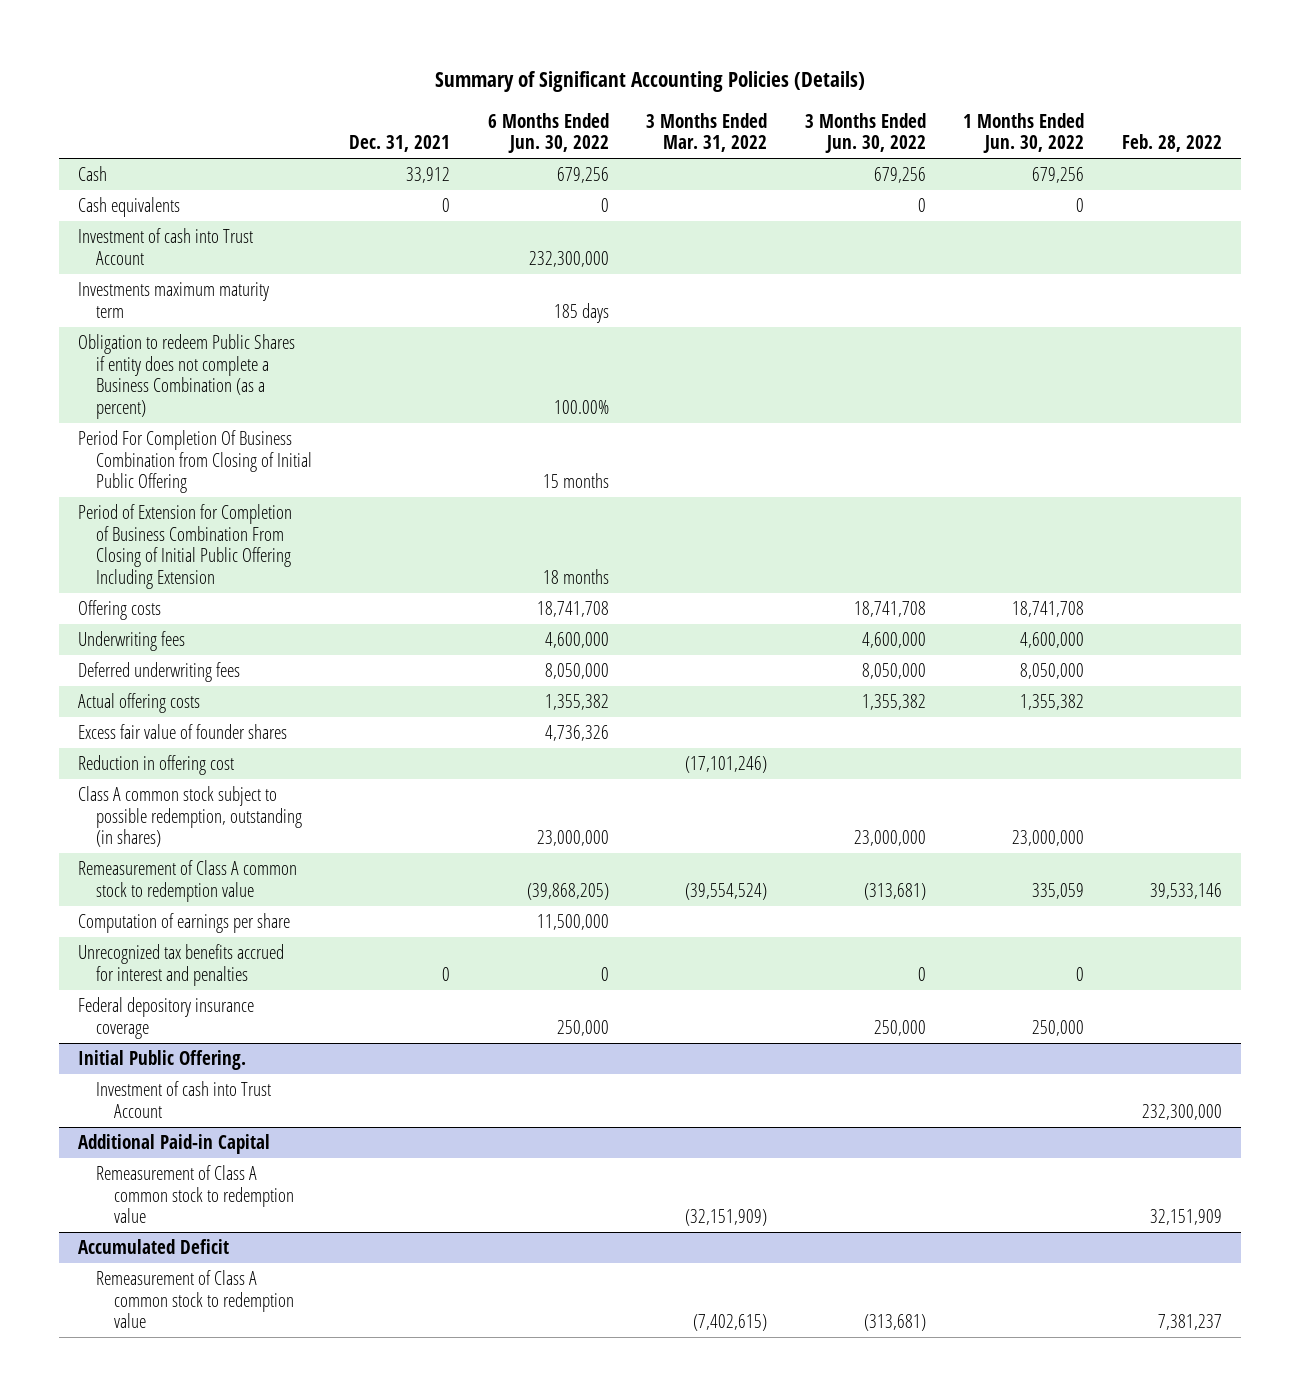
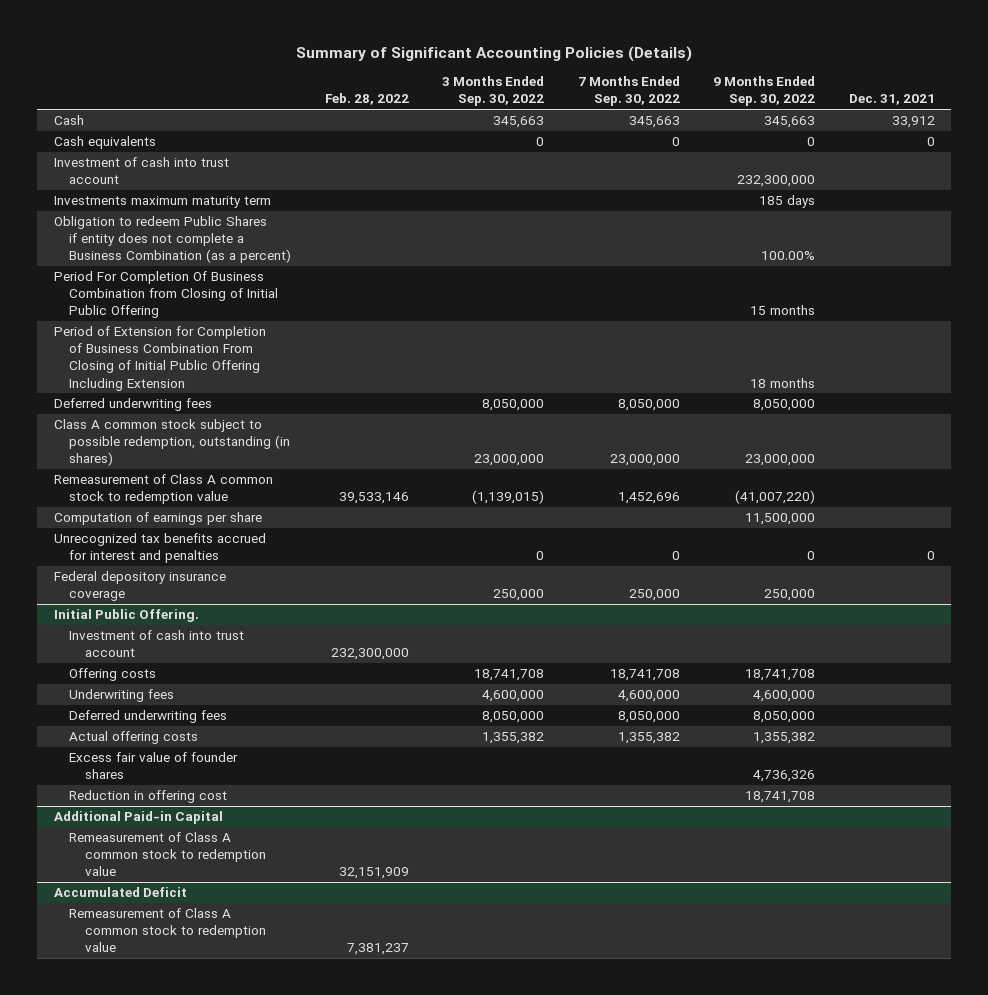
- | Dec. 31, 2021 | 6 Months Ended Jun. 30, 2022 | 3 Months Ended Mar. 31, 2022 | 3 Months Ended Jun. 30, 2022 | 1 Months Ended Jun. 30, 2022 | Feb. 28, 2022
+ | Feb. 28, 2022 | 3 Months Ended Sep. 30, 2022 | 7 Months Ended Sep. 30, 2022 | 9 Months Ended Sep. 30, 2022 | Dec. 31, 2021
- Investment of cash into Trust Account | | 232,300,000 | | | |
+ Investment of cash into trust account | | | | 232,300,000 |
- Offering costs | | 18,741,708 | | 18,741,708 | 18,741,708 |
- Underwriting fees | | 4,600,000 | | 4,600,000 | 4,600,000 |
- Actual offering costs | | 1,355,382 | | 1,355,382 | 1,355,382 |
- Excess fair value of founder shares | | 4,736,326 | | | |
- Reduction in offering cost | | | (17,101,246) | | |
@ Initial Public Offering.
- Investment of cash into Trust Account | | | | | | 232,300,000
+ Investment of cash into trust account | 232,300,000 | | | |
+ Offering costs | | 18,741,708 | 18,741,708 | 18,741,708 |
+ Underwriting fees | | 4,600,000 | 4,600,000 | 4,600,000 |
+ Deferred underwriting fees | | 8,050,000 | 8,050,000 | 8,050,000 |
+ Actual offering costs | | 1,355,382 | 1,355,382 | 1,355,382 |
+ Excess fair value of founder shares | | | | 4,736,326 |
+ Reduction in offering cost | | | | 18,741,708 |

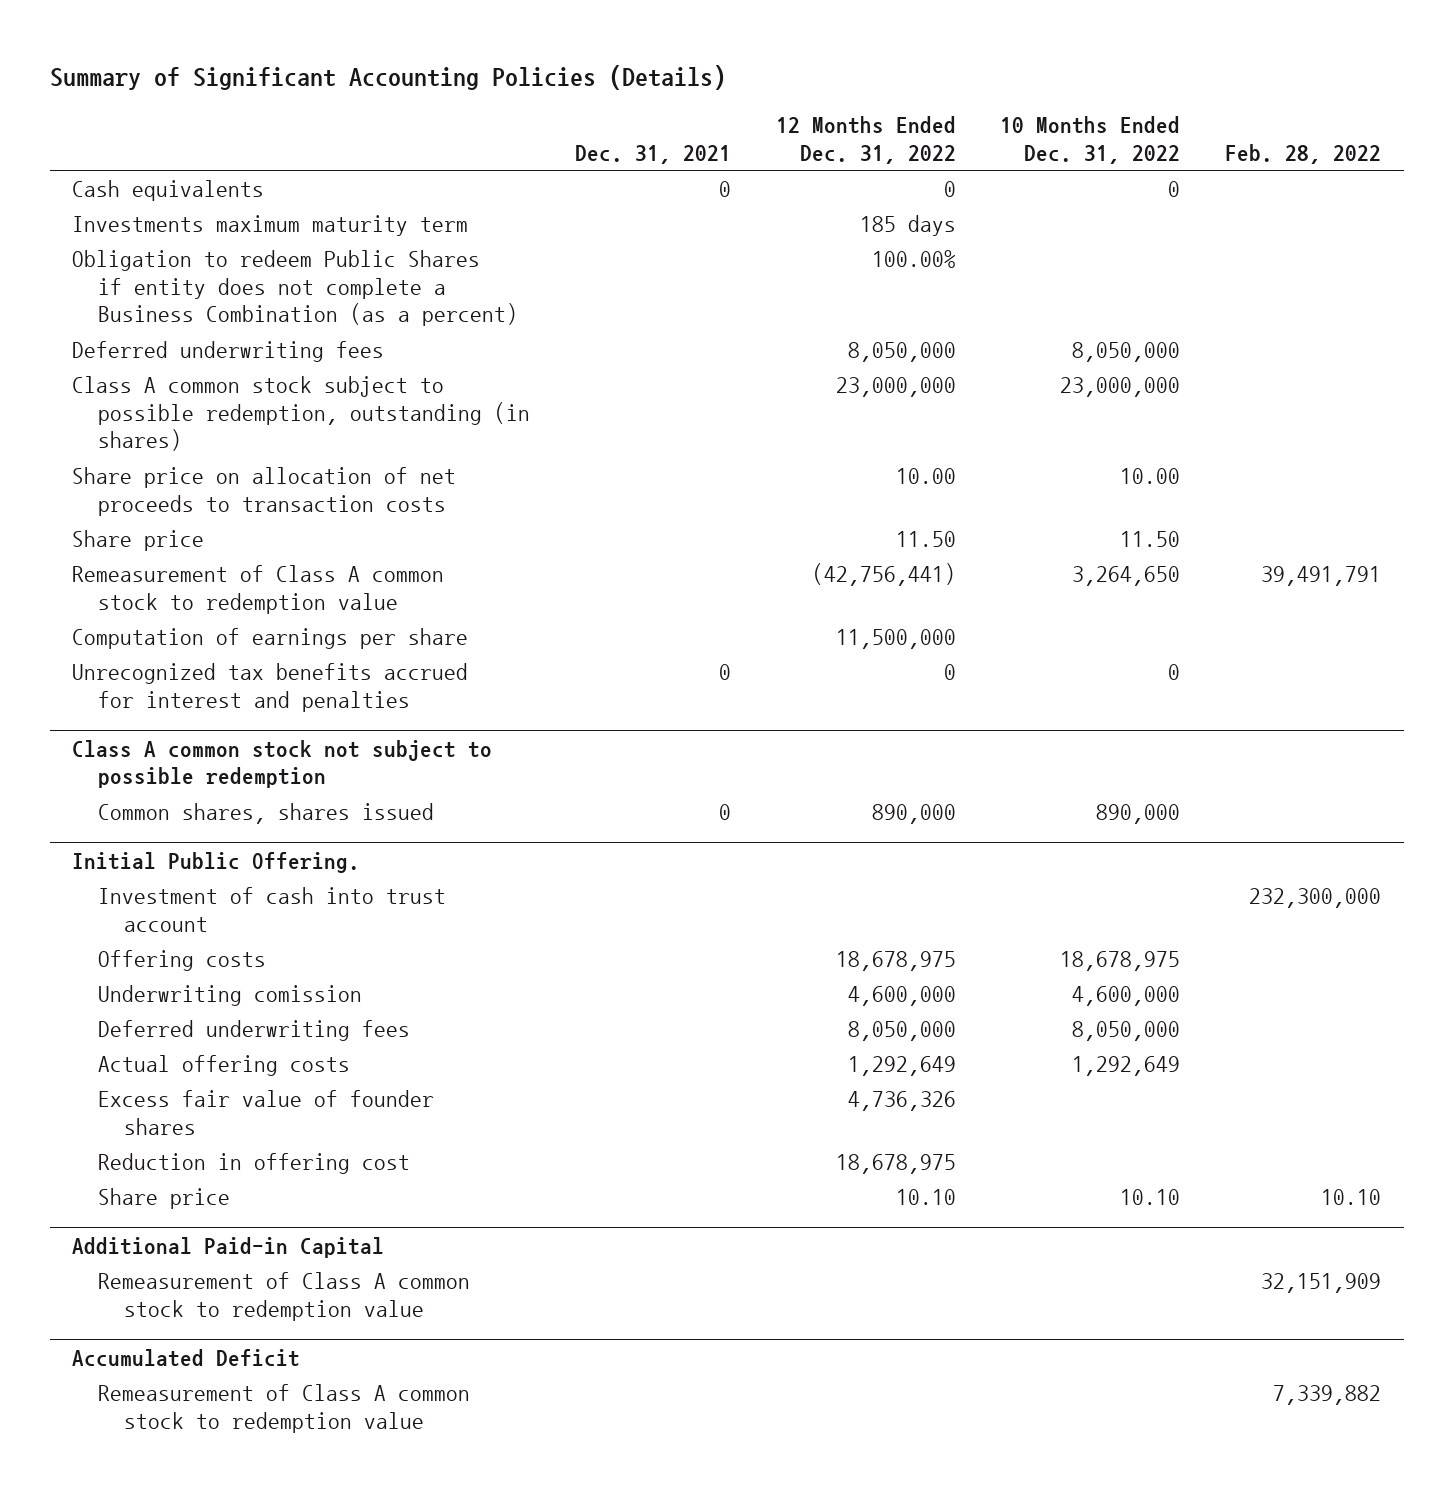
- | Feb. 28, 2022 | 3 Months Ended Sep. 30, 2022 | 7 Months Ended Sep. 30, 2022 | 9 Months Ended Sep. 30, 2022 | Dec. 31, 2021
+ | Dec. 31, 2021 | 12 Months Ended Dec. 31, 2022 | 10 Months Ended Dec. 31, 2022 | Feb. 28, 2022
- Cash | | 345,663 | 345,663 | 345,663 | 33,912
- Investment of cash into trust account | | | | 232,300,000 |
- Period For Completion Of Business Combination from Closing of Initial Public Offering | | | | 15 months |
- Period of Extension for Completion of Business Combination From Closing of Initial Public Offering Including Extension | | | | 18 months |
- Remeasurement of Class A common stock to redemption value | 39,533,146 | (1,139,015) | 1,452,696 | (41,007,220) |
+ Share price on allocation of net proceeds to transaction costs | | 10.00 | 10.00 |
+ Share price | | 11.50 | 11.50 |
+ Remeasurement of Class A common stock to redemption value | | (42,756,441) | 3,264,650 | 39,491,791
- Federal depository insurance coverage | | 250,000 | 250,000 | 250,000 |
+ Class A common stock not subject to possible redemption
+ Common shares, shares issued | 0 | 890,000 | 890,000 |
@ Initial Public Offering.
- Underwriting fees | | 4,600,000 | 4,600,000 | 4,600,000 |
+ Underwriting comission | | 4,600,000 | 4,600,000 |
+ Share price | | 10.10 | 10.10 | 10.10
@ Accumulated Deficit
- Remeasurement of Class A common stock to redemption value | 7,381,237 | | | |
+ Remeasurement of Class A common stock to redemption value | | | | 7,339,882

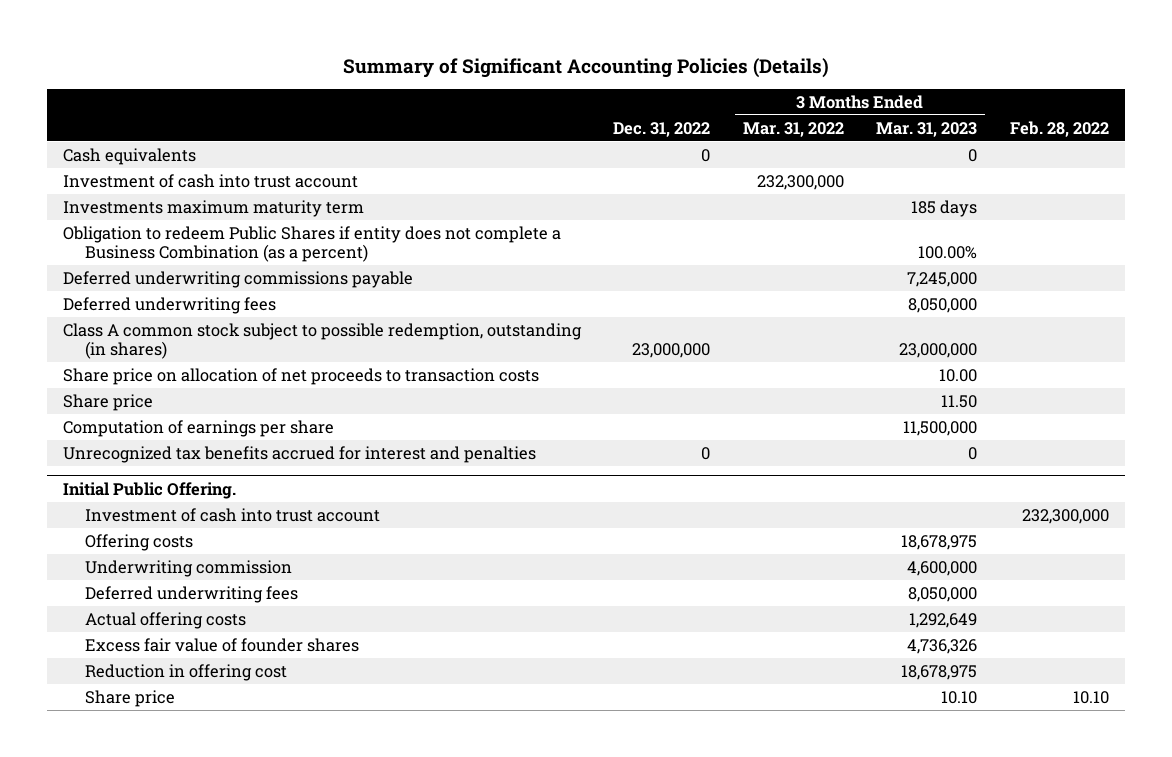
- | Dec. 31, 2021 | 12 Months Ended Dec. 31, 2022 | 10 Months Ended Dec. 31, 2022 | Feb. 28, 2022
+ | Dec. 31, 2022 | 3 Months Ended Mar. 31, 2022 | 3 Months Ended Mar. 31, 2023 | Feb. 28, 2022
+ Investment of cash into trust account | | 232,300,000 | |
+ Deferred underwriting commissions payable | | | 7,245,000 |
- Remeasurement of Class A common stock to redemption value | | (42,756,441) | 3,264,650 | 39,491,791
- Class A common stock not subject to possible redemption
- Common shares, shares issued | 0 | 890,000 | 890,000 |
@ Initial Public Offering.
- Underwriting comission | | 4,600,000 | 4,600,000 |
+ Underwriting commission | | | 4,600,000 |
- Additional Paid-in Capital
- Remeasurement of Class A common stock to redemption value | | | | 32,151,909
- Accumulated Deficit
- Remeasurement of Class A common stock to redemption value | | | | 7,339,882

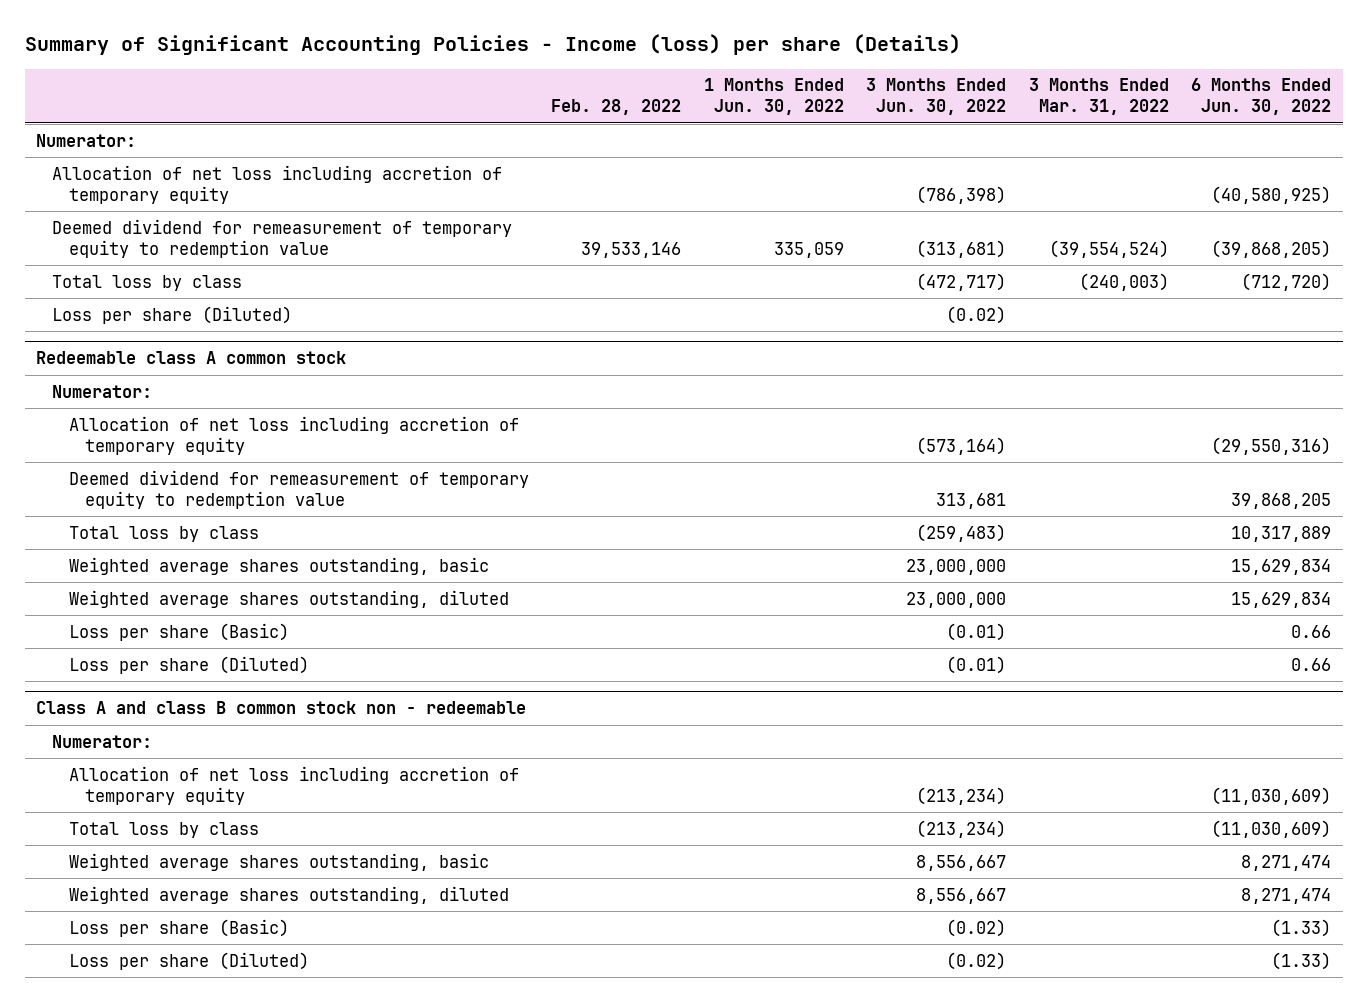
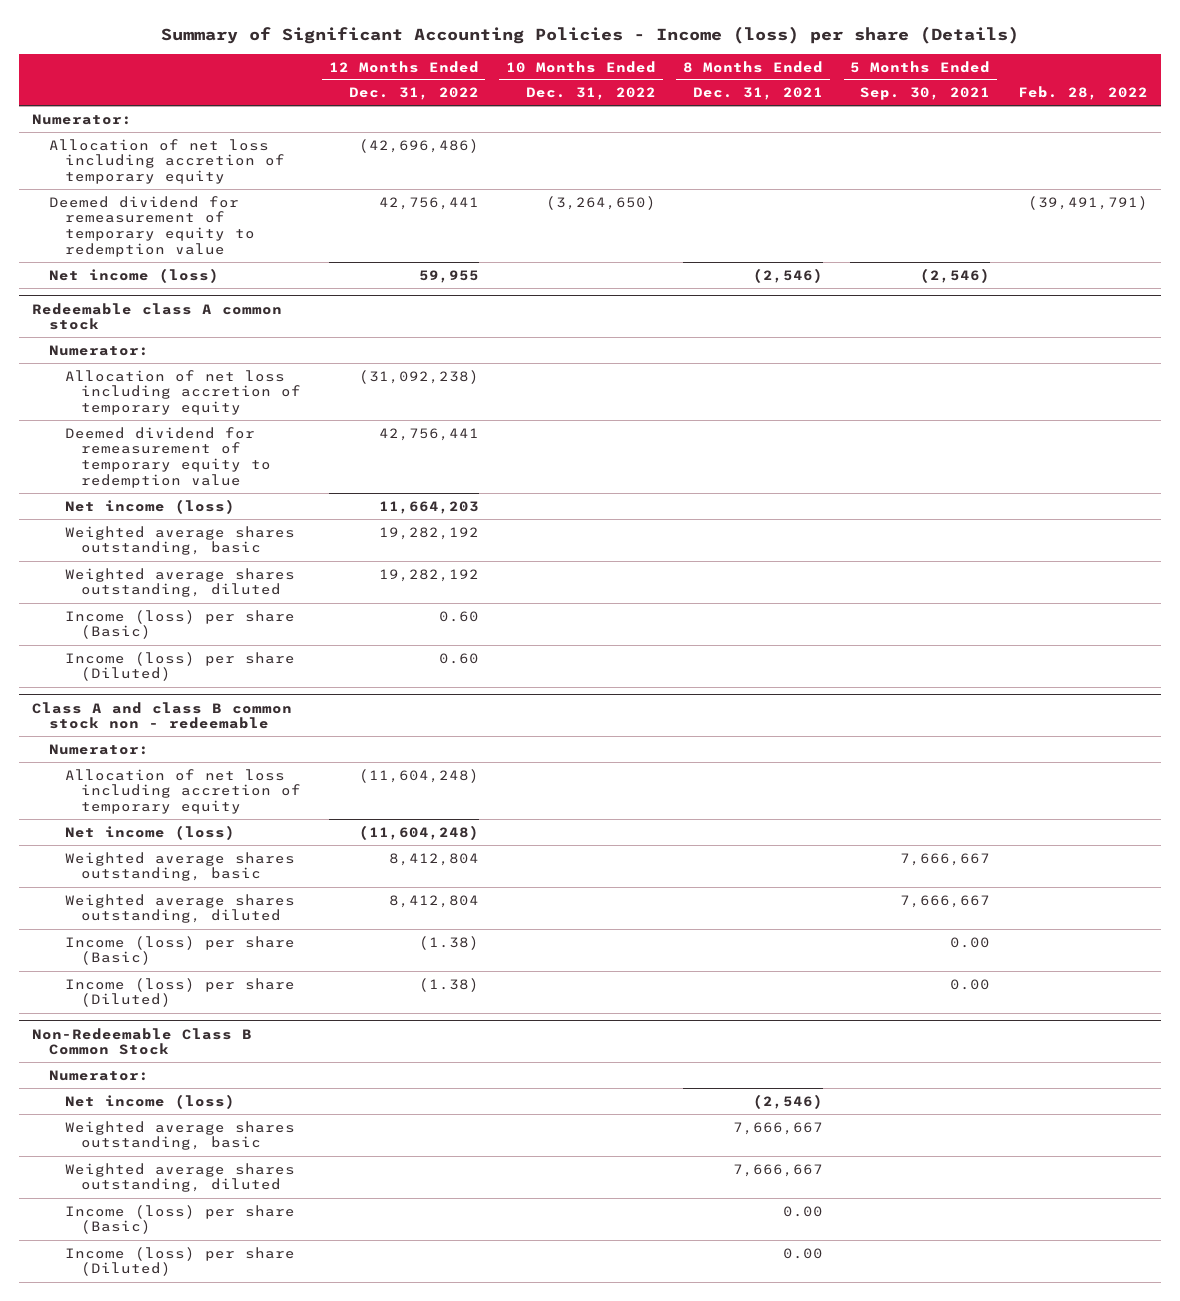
- | Feb. 28, 2022 | 1 Months Ended Jun. 30, 2022 | 3 Months Ended Jun. 30, 2022 | 3 Months Ended Mar. 31, 2022 | 6 Months Ended Jun. 30, 2022
+ | 12 Months Ended Dec. 31, 2022 | 10 Months Ended Dec. 31, 2022 | 8 Months Ended Dec. 31, 2021 | 5 Months Ended Sep. 30, 2021 | Feb. 28, 2022
- Deemed dividend for remeasurement of temporary equity to redemption value | 39,533,146 | 335,059 | (313,681) | (39,554,524) | (39,868,205)
- Total loss by class | | | (472,717) | (240,003) | (712,720)
- Loss per share (Diluted) | | | (0.02) | |
+ Deemed dividend for remeasurement of temporary equity to redemption value | 42,756,441 | (3,264,650) | | | (39,491,791)
+ Net income (loss) | 59,955 | | (2,546) | (2,546) |
@ Redeemable class A common stock
- Total loss by class | | | (259,483) | | 10,317,889
+ Net income (loss) | 11,664,203 | | | |
- Loss per share (Basic) | | | (0.01) | | 0.66
- Loss per share (Diluted) | | | (0.01) | | 0.66
+ Income (loss) per share (Basic) | 0.60 | | | |
+ Income (loss) per share (Diluted) | 0.60 | | | |
@ Class A and class B common stock non - redeemable
- Total loss by class | | | (213,234) | | (11,030,609)
+ Net income (loss) | (11,604,248) | | | |
- Loss per share (Basic) | | | (0.02) | | (1.33)
- Loss per share (Diluted) | | | (0.02) | | (1.33)
+ Income (loss) per share (Basic) | (1.38) | | | 0.00 |
+ Income (loss) per share (Diluted) | (1.38) | | | 0.00 |
+ Non-Redeemable Class B Common Stock
+ Numerator:
+ Net income (loss) | | | (2,546) | |
+ Weighted average shares outstanding, basic | | | 7,666,667 | |
+ Weighted average shares outstanding, diluted | | | 7,666,667 | |
+ Income (loss) per share (Basic) | | | 0.00 | |
+ Income (loss) per share (Diluted) | | | 0.00 | |

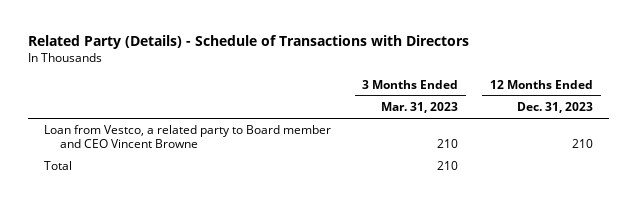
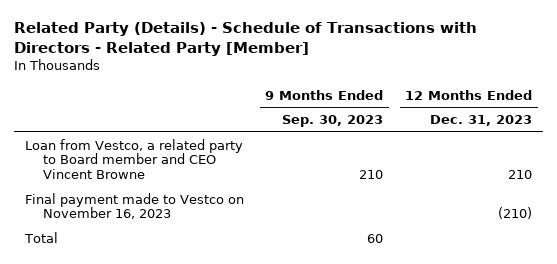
- Related Party (Details) - Schedule of Transactions with Directors
+ Related Party (Details) - Schedule of Transactions with Directors - Related Party [Member]
- | 3 Months Ended Mar. 31, 2023 | 12 Months Ended Dec. 31, 2023
+ | 9 Months Ended Sep. 30, 2023 | 12 Months Ended Dec. 31, 2023
+ Final payment made to Vestco on November 16, 2023 | | (210)

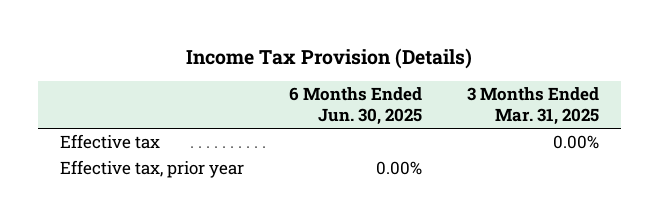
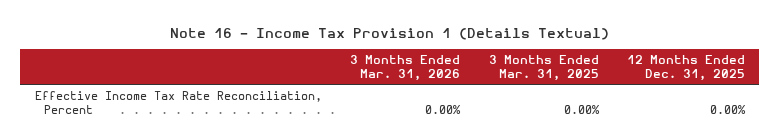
- Income Tax Provision (Details)
+ Note 16 - Income Tax Provision 1 (Details Textual)
- | 6 Months Ended Jun. 30, 2025 | 3 Months Ended Mar. 31, 2025
+ | 3 Months Ended Mar. 31, 2026 | 3 Months Ended Mar. 31, 2025 | 12 Months Ended Dec. 31, 2025
- Effective tax | | 0.00%
- Effective tax, prior year | 0.00% |
+ Effective Income Tax Rate Reconciliation, Percent | 0.00% | 0.00% | 0.00%

